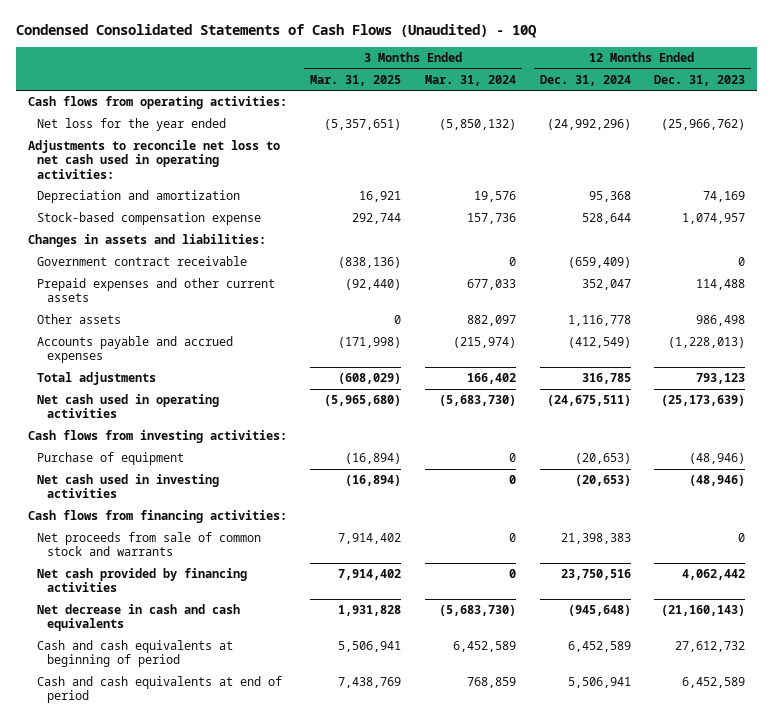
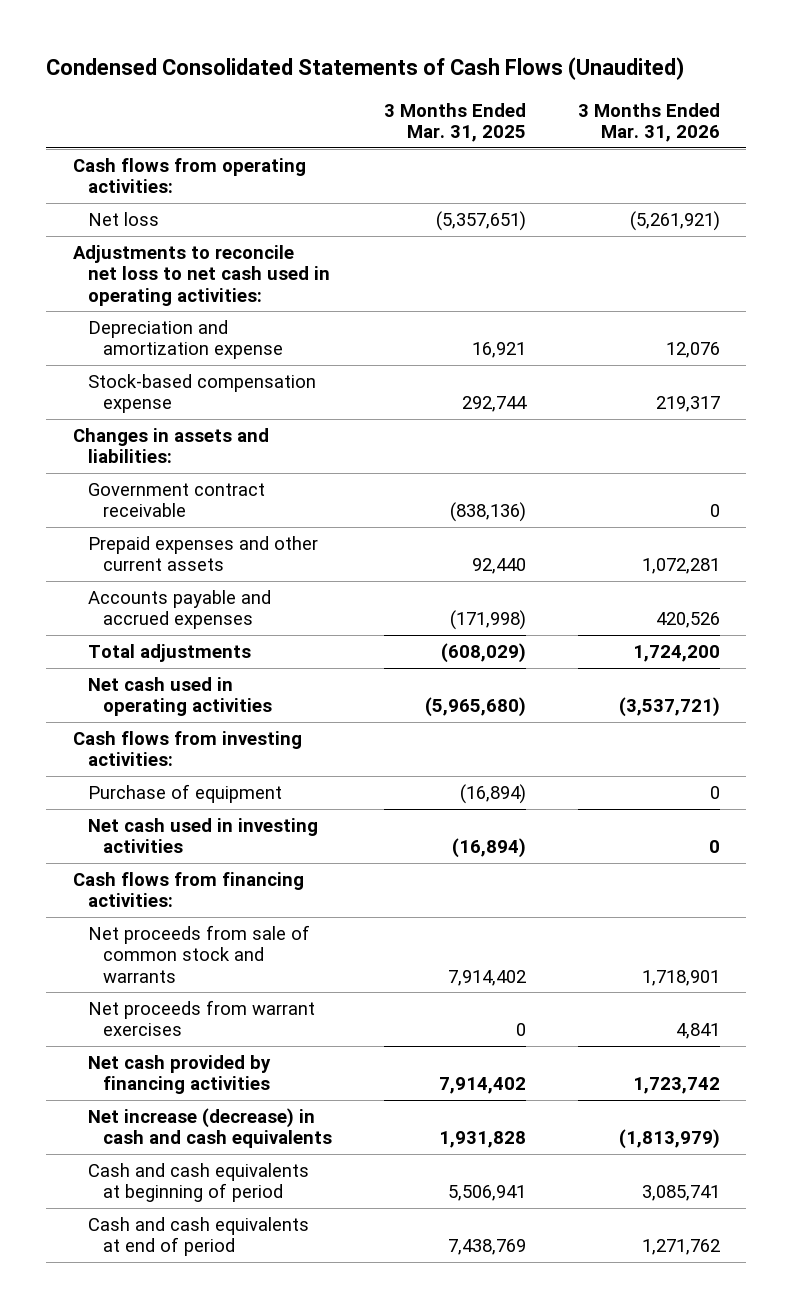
- Condensed Consolidated Statements of Cash Flows (Unaudited) - 10Q
+ Condensed Consolidated Statements of Cash Flows (Unaudited)
- | 3 Months Ended Mar. 31, 2025 | 3 Months Ended Mar. 31, 2024 | 12 Months Ended Dec. 31, 2024 | 12 Months Ended Dec. 31, 2023
+ | 3 Months Ended Mar. 31, 2025 | 3 Months Ended Mar. 31, 2026
- Net loss for the year ended | (5,357,651) | (5,850,132) | (24,992,296) | (25,966,762)
+ Net loss | (5,357,651) | (5,261,921)
- Depreciation and amortization | 16,921 | 19,576 | 95,368 | 74,169
+ Depreciation and amortization expense | 16,921 | 12,076
- Prepaid expenses and other current assets | (92,440) | 677,033 | 352,047 | 114,488
- Other assets | 0 | 882,097 | 1,116,778 | 986,498
+ Prepaid expenses and other current assets | 92,440 | 1,072,281
+ Net proceeds from warrant exercises | 0 | 4,841
- Net decrease in cash and cash equivalents | 1,931,828 | (5,683,730) | (945,648) | (21,160,143)
+ Net increase (decrease) in cash and cash equivalents | 1,931,828 | (1,813,979)

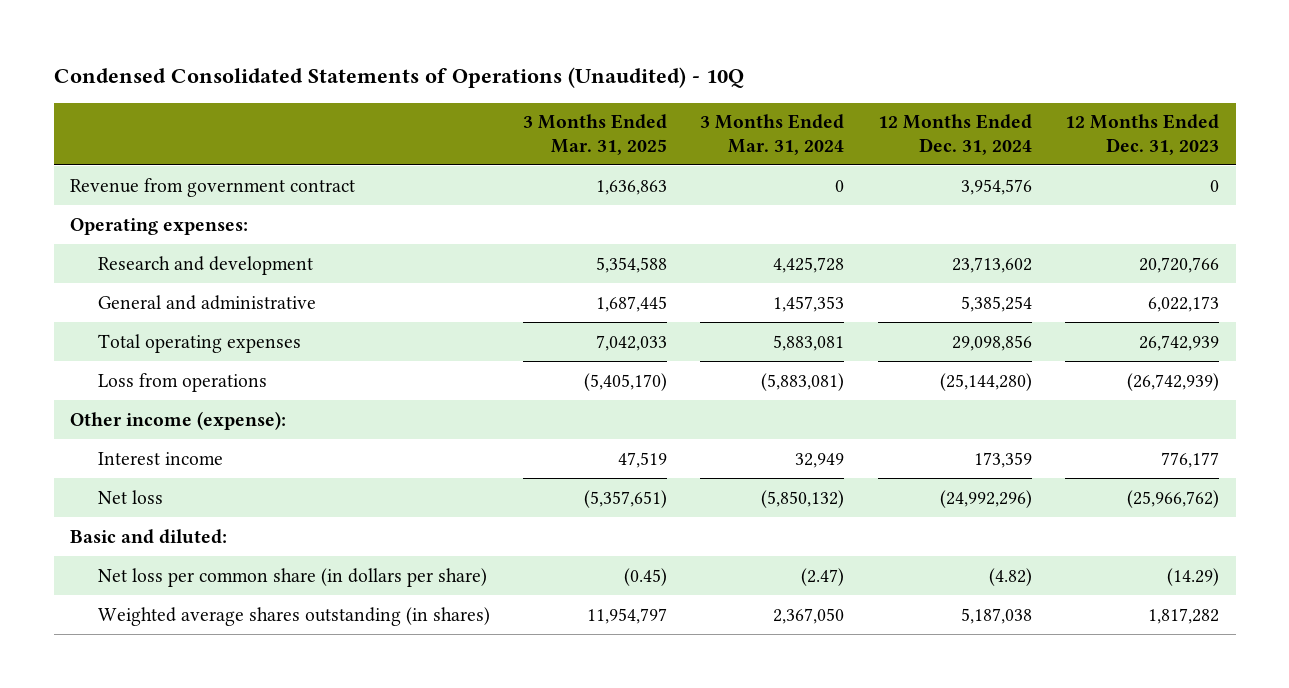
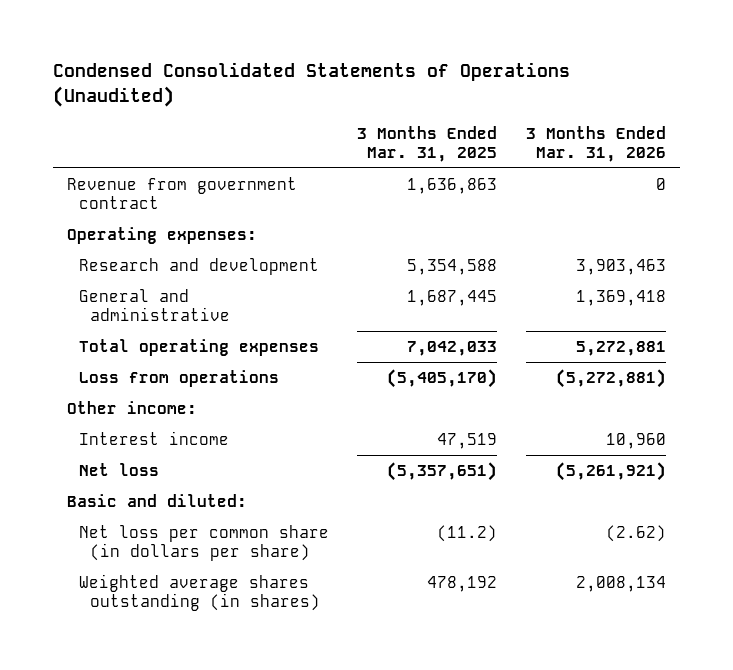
- Condensed Consolidated Statements of Operations (Unaudited) - 10Q
+ Condensed Consolidated Statements of Operations (Unaudited)
- | 3 Months Ended Mar. 31, 2025 | 3 Months Ended Mar. 31, 2024 | 12 Months Ended Dec. 31, 2024 | 12 Months Ended Dec. 31, 2023
+ | 3 Months Ended Mar. 31, 2025 | 3 Months Ended Mar. 31, 2026
- Other income (expense):
+ Other income:
- Net loss per common share (in dollars per share) | (0.45) | (2.47) | (4.82) | (14.29)
- Weighted average shares outstanding (in shares) | 11,954,797 | 2,367,050 | 5,187,038 | 1,817,282
+ Net loss per common share (in dollars per share) | (11.2) | (2.62)
+ Weighted average shares outstanding (in shares) | 478,192 | 2,008,134

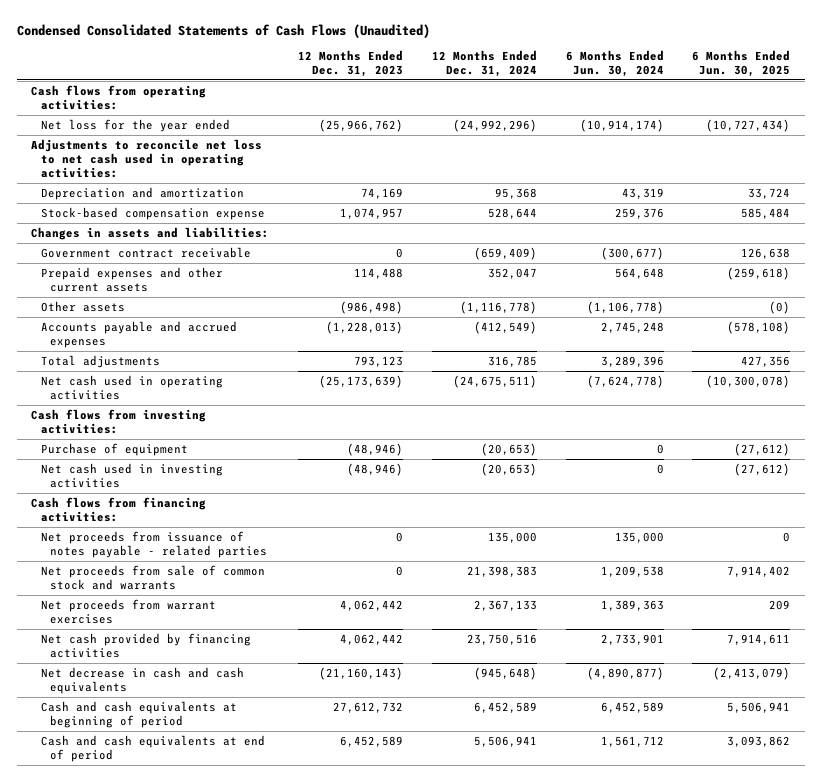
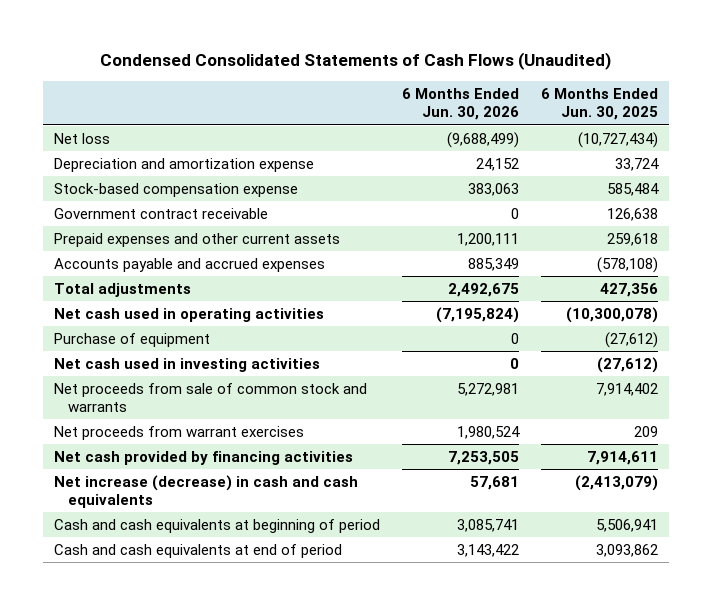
- | 12 Months Ended Dec. 31, 2023 | 12 Months Ended Dec. 31, 2024 | 6 Months Ended Jun. 30, 2024 | 6 Months Ended Jun. 30, 2025
+ | 6 Months Ended Jun. 30, 2026 | 6 Months Ended Jun. 30, 2025
- Cash flows from operating activities:
- Net loss for the year ended | (25,966,762) | (24,992,296) | (10,914,174) | (10,727,434)
- Adjustments to reconcile net loss to net cash used in operating activities:
- Depreciation and amortization | 74,169 | 95,368 | 43,319 | 33,724
+ Net loss | (9,688,499) | (10,727,434)
+ Depreciation and amortization expense | 24,152 | 33,724
- Changes in assets and liabilities:
- Prepaid expenses and other current assets | 114,488 | 352,047 | 564,648 | (259,618)
- Other assets | (986,498) | (1,116,778) | (1,106,778) | (0)
+ Prepaid expenses and other current assets | 1,200,111 | 259,618
- Cash flows from investing activities:
- Cash flows from financing activities:
- Net proceeds from issuance of notes payable - related parties | 0 | 135,000 | 135,000 | 0
- Net decrease in cash and cash equivalents | (21,160,143) | (945,648) | (4,890,877) | (2,413,079)
+ Net increase (decrease) in cash and cash equivalents | 57,681 | (2,413,079)

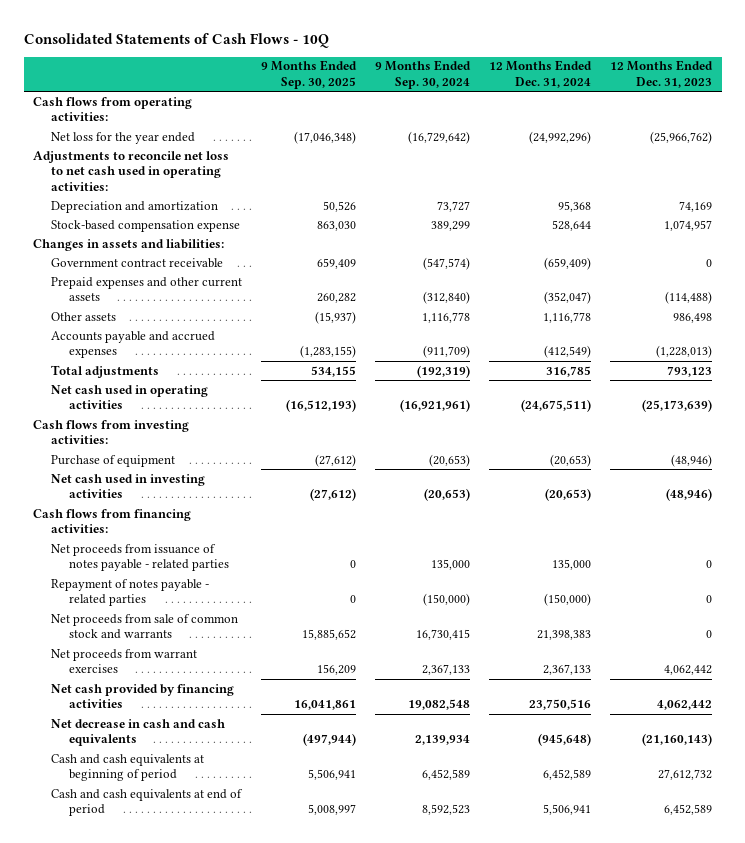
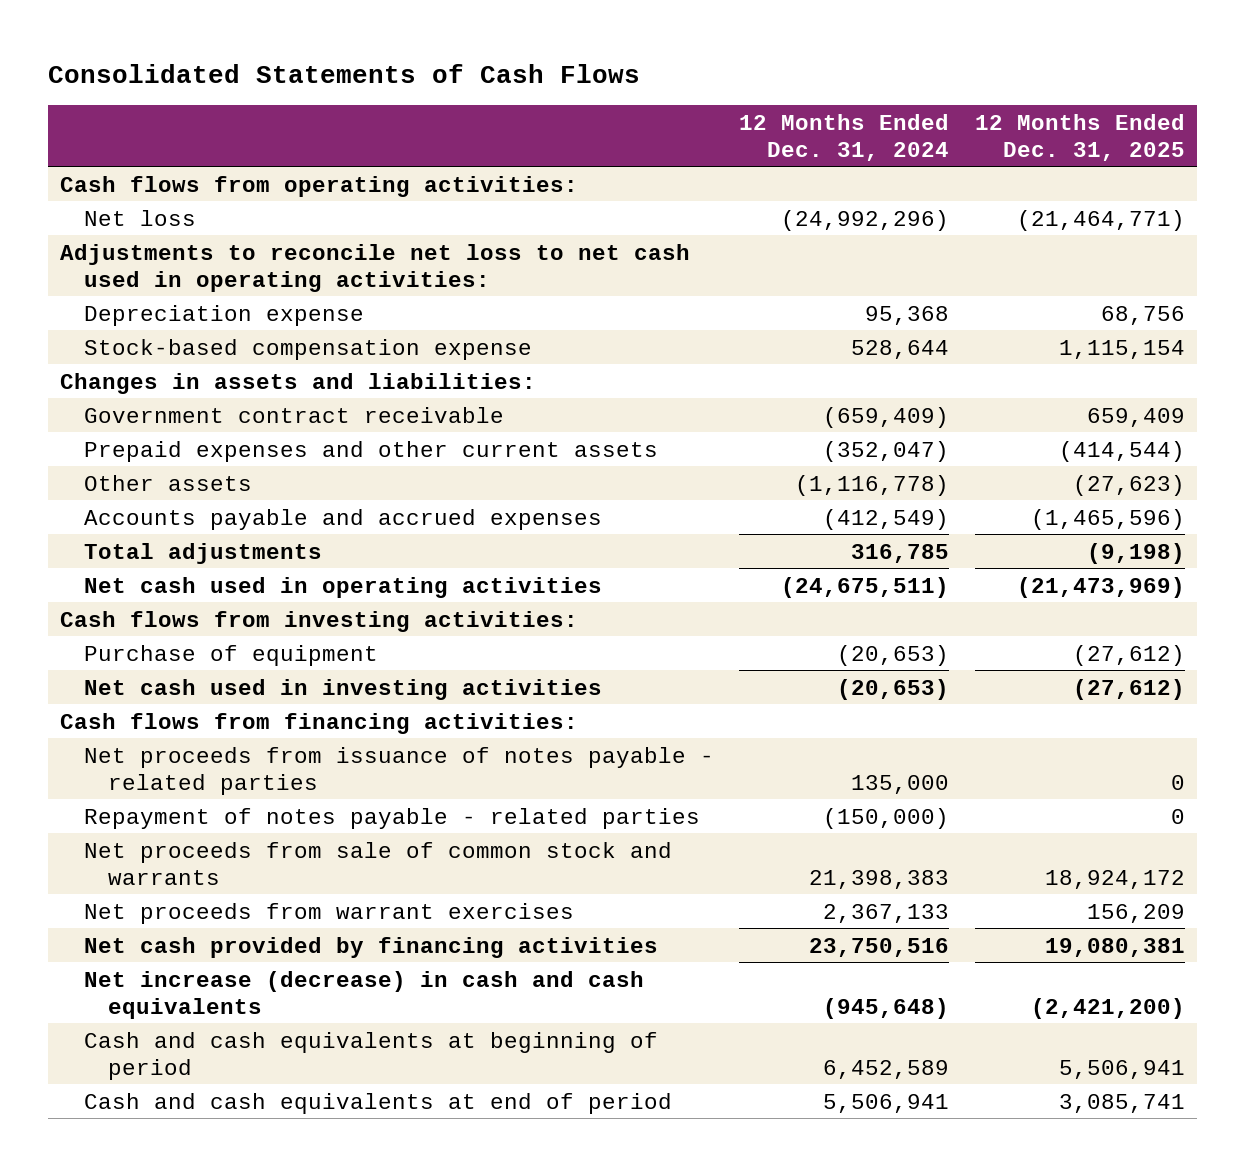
- Consolidated Statements of Cash Flows - 10Q
+ Consolidated Statements of Cash Flows
- | 9 Months Ended Sep. 30, 2025 | 9 Months Ended Sep. 30, 2024 | 12 Months Ended Dec. 31, 2024 | 12 Months Ended Dec. 31, 2023
+ | 12 Months Ended Dec. 31, 2024 | 12 Months Ended Dec. 31, 2025
- Net loss for the year ended | (17,046,348) | (16,729,642) | (24,992,296) | (25,966,762)
+ Net loss | (24,992,296) | (21,464,771)
- Depreciation and amortization | 50,526 | 73,727 | 95,368 | 74,169
+ Depreciation expense | 95,368 | 68,756
- Other assets | (15,937) | 1,116,778 | 1,116,778 | 986,498
+ Other assets | (1,116,778) | (27,623)
- Net decrease in cash and cash equivalents | (497,944) | 2,139,934 | (945,648) | (21,160,143)
+ Net increase (decrease) in cash and cash equivalents | (945,648) | (2,421,200)

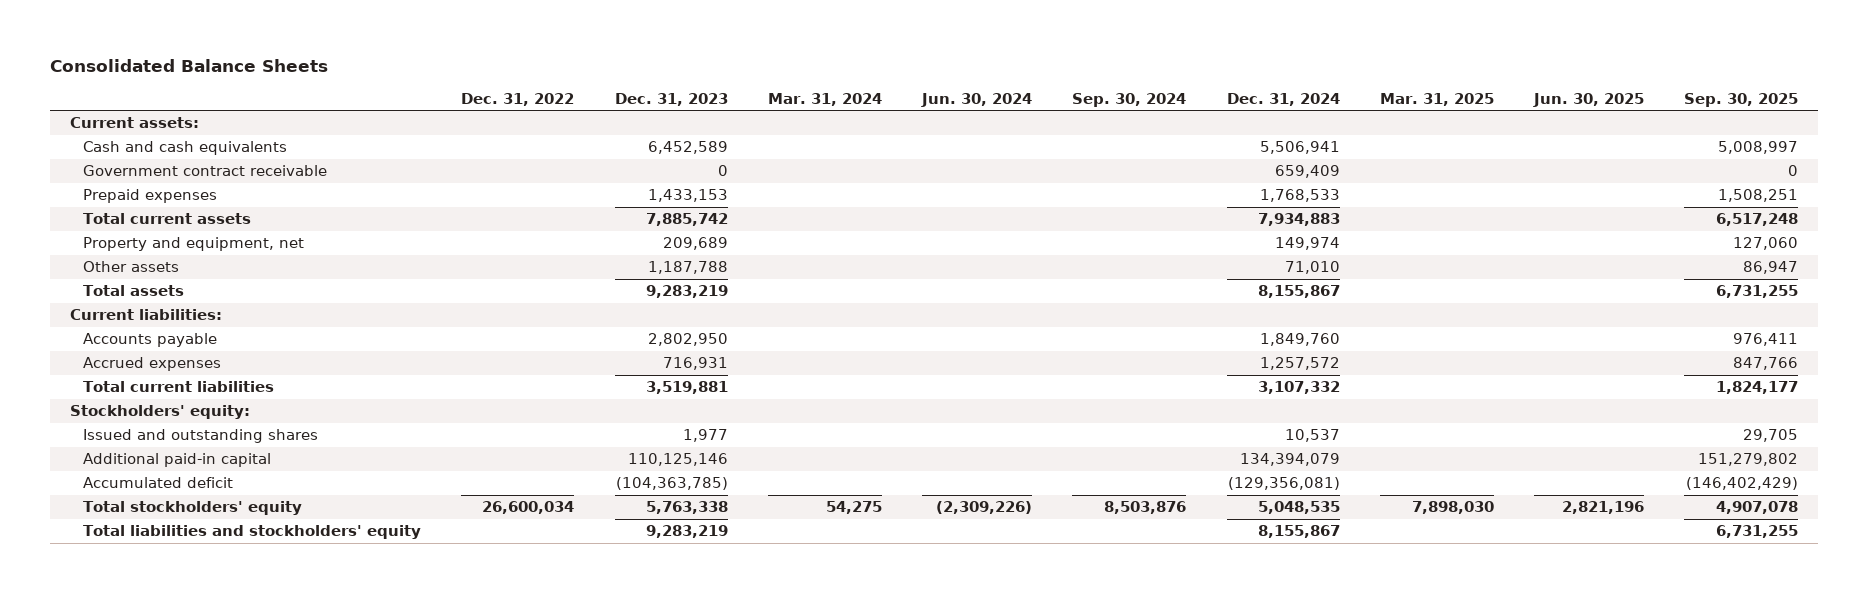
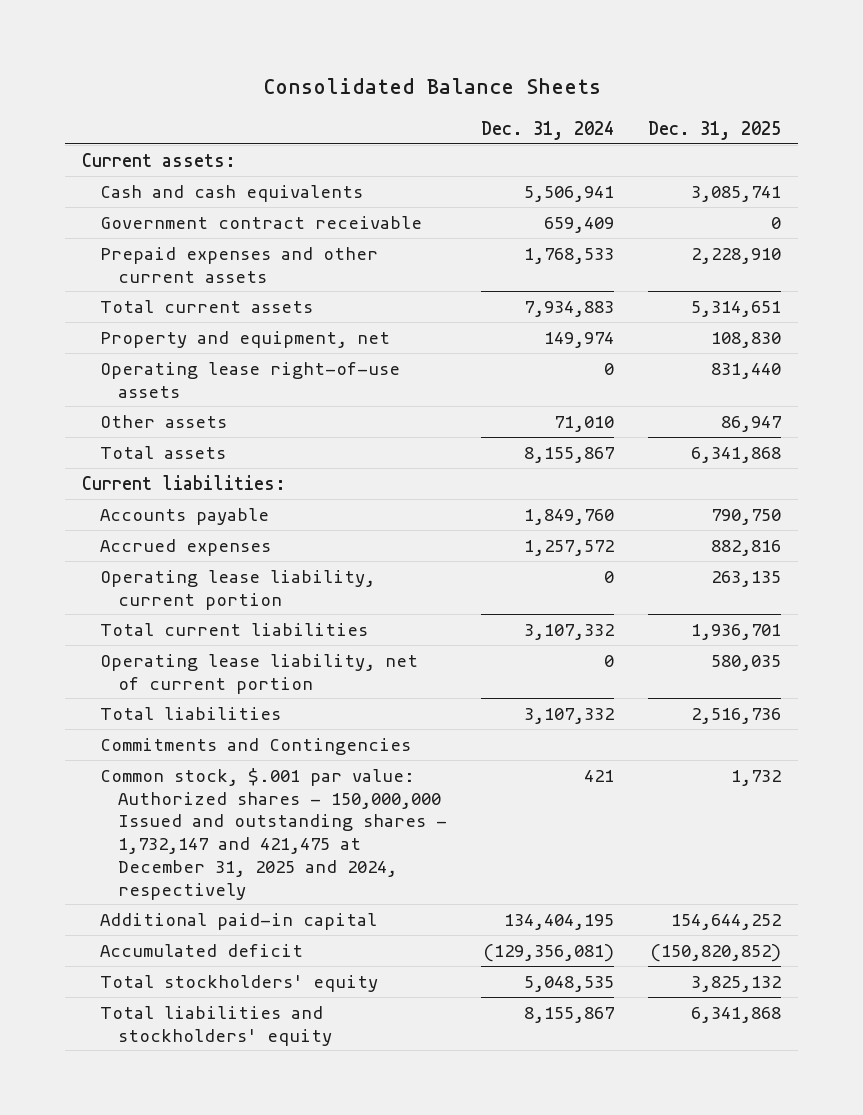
- | Dec. 31, 2022 | Dec. 31, 2023 | Mar. 31, 2024 | Jun. 30, 2024 | Sep. 30, 2024 | Dec. 31, 2024 | Mar. 31, 2025 | Jun. 30, 2025 | Sep. 30, 2025
+ | Dec. 31, 2024 | Dec. 31, 2025
- Prepaid expenses | | 1,433,153 | | | | 1,768,533 | | | 1,508,251
+ Prepaid expenses and other current assets | 1,768,533 | 2,228,910
+ Operating lease right-of-use assets | 0 | 831,440
+ Operating lease liability, current portion | 0 | 263,135
- Stockholders' equity:
- Issued and outstanding shares | | 1,977 | | | | 10,537 | | | 29,705
- Additional paid-in capital | | 110,125,146 | | | | 134,394,079 | | | 151,279,802
+ Operating lease liability, net of current portion | 0 | 580,035
+ Total liabilities | 3,107,332 | 2,516,736
+ Commitments and Contingencies
+ Common stock, $.001 par value: Authorized shares - 150,000,000 Issued and outstanding shares - 1,732,147 and 421,475 at December 31, 2025 and 2024, respectively | 421 | 1,732
+ Additional paid-in capital | 134,404,195 | 154,644,252

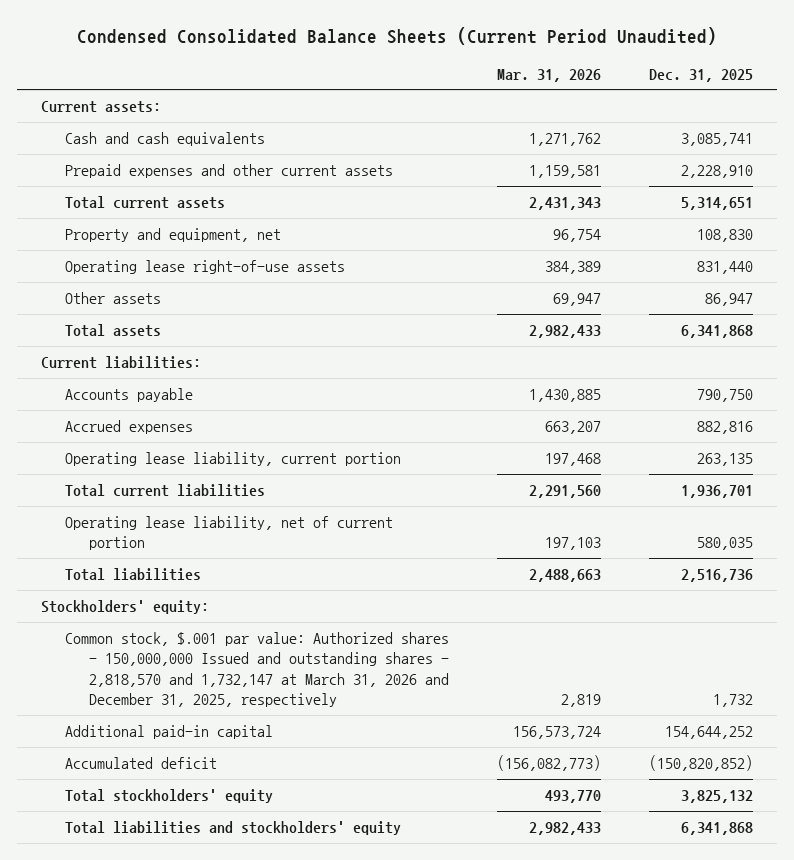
- Consolidated Balance Sheets
+ Condensed Consolidated Balance Sheets (Current Period Unaudited)
- | Dec. 31, 2024 | Dec. 31, 2025
+ | Mar. 31, 2026 | Dec. 31, 2025
- Government contract receivable | 659,409 | 0
- Commitments and Contingencies
- Common stock, $.001 par value: Authorized shares - 150,000,000 Issued and outstanding shares - 1,732,147 and 421,475 at December 31, 2025 and 2024, respectively | 421 | 1,732
+ Stockholders' equity:
+ Common stock, $.001 par value: Authorized shares - 150,000,000 Issued and outstanding shares - 2,818,570 and 1,732,147 at March 31, 2026 and December 31, 2025, respectively | 2,819 | 1,732

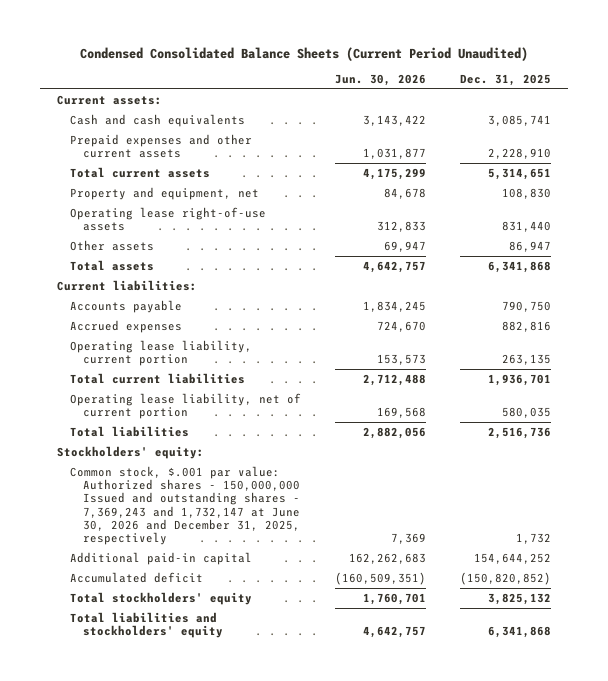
- | Mar. 31, 2026 | Dec. 31, 2025
+ | Jun. 30, 2026 | Dec. 31, 2025
- Common stock, $.001 par value: Authorized shares - 150,000,000 Issued and outstanding shares - 2,818,570 and 1,732,147 at March 31, 2026 and December 31, 2025, respectively | 2,819 | 1,732
+ Common stock, $.001 par value: Authorized shares - 150,000,000 Issued and outstanding shares - 7,369,243 and 1,732,147 at June 30, 2026 and December 31, 2025, respectively | 7,369 | 1,732

